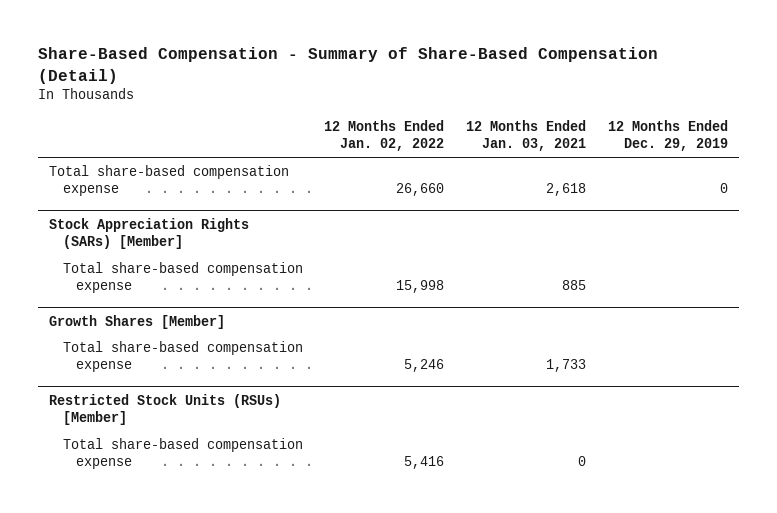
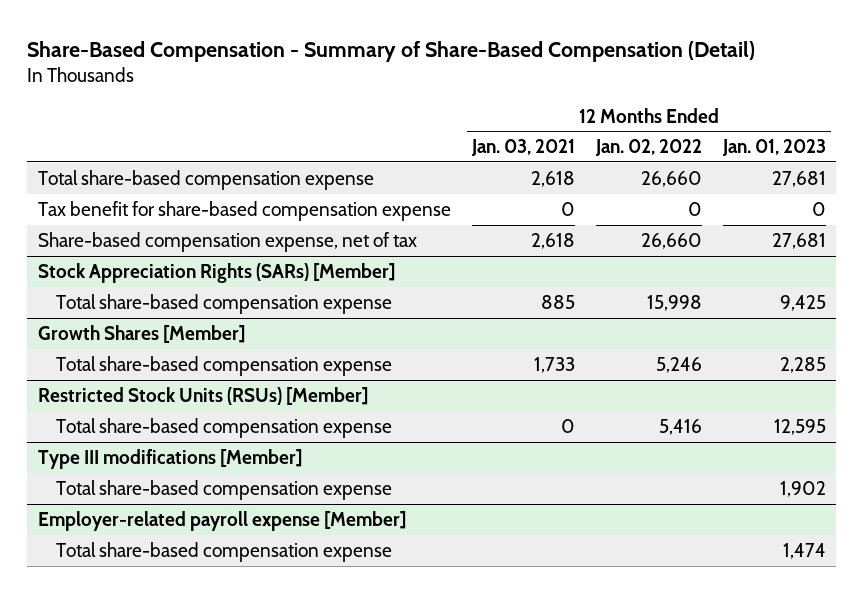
- | 12 Months Ended Jan. 02, 2022 | 12 Months Ended Jan. 03, 2021 | 12 Months Ended Dec. 29, 2019
+ | 12 Months Ended Jan. 03, 2021 | 12 Months Ended Jan. 02, 2022 | 12 Months Ended Jan. 01, 2023
+ Tax benefit for share-based compensation expense | 0 | 0 | 0
+ Share-based compensation expense, net of tax | 2,618 | 26,660 | 27,681
+ Type III modifications [Member]
+ Total share-based compensation expense | | | 1,902
+ Employer-related payroll expense [Member]
+ Total share-based compensation expense | | | 1,474

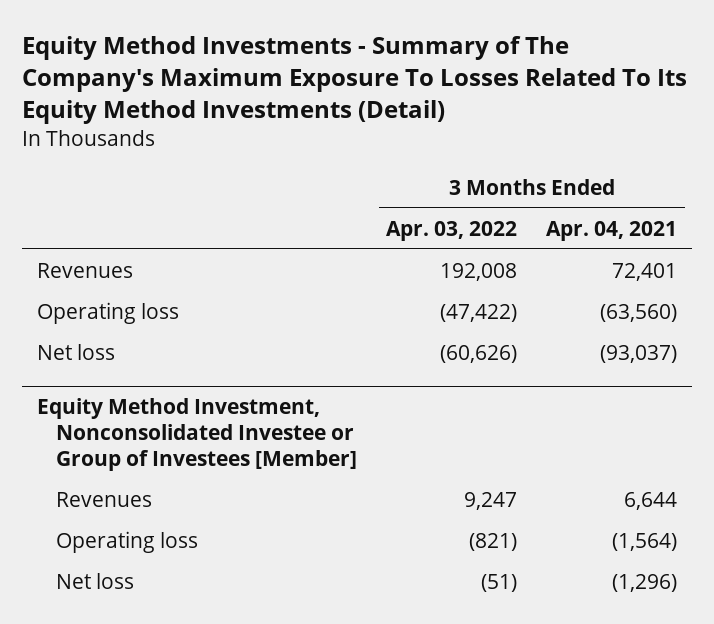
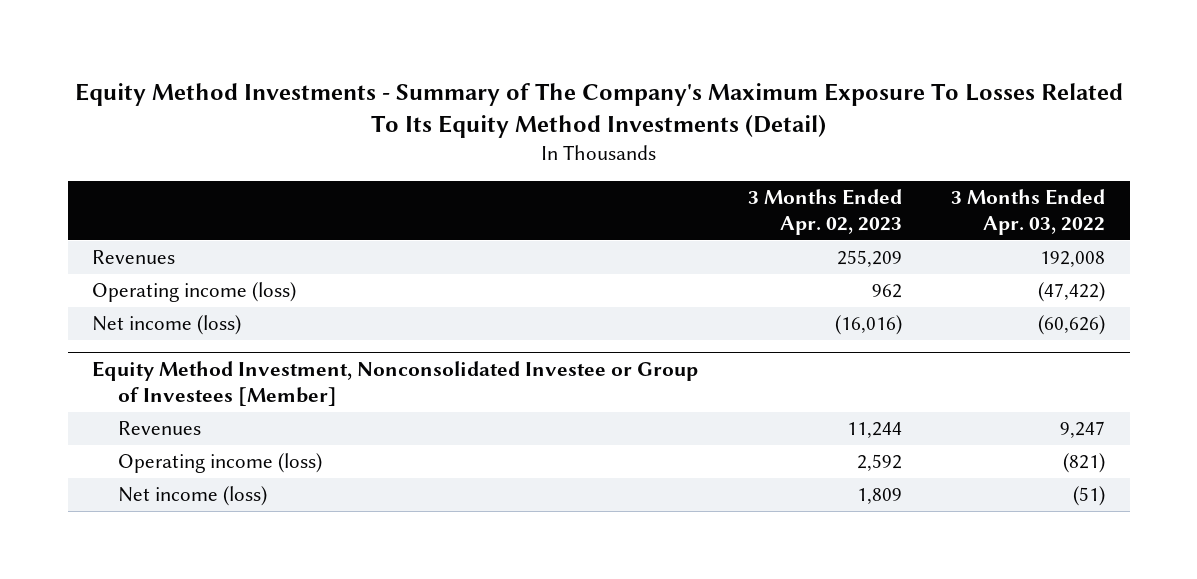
- | 3 Months Ended Apr. 03, 2022 | 3 Months Ended Apr. 04, 2021
+ | 3 Months Ended Apr. 02, 2023 | 3 Months Ended Apr. 03, 2022
- Operating loss | (47,422) | (63,560)
- Net loss | (60,626) | (93,037)
+ Operating income (loss) | 962 | (47,422)
+ Net income (loss) | (16,016) | (60,626)
@ Equity Method Investment, Nonconsolidated Investee or Group of Investees [Member]
- Operating loss | (821) | (1,564)
- Net loss | (51) | (1,296)
+ Operating income (loss) | 2,592 | (821)
+ Net income (loss) | 1,809 | (51)

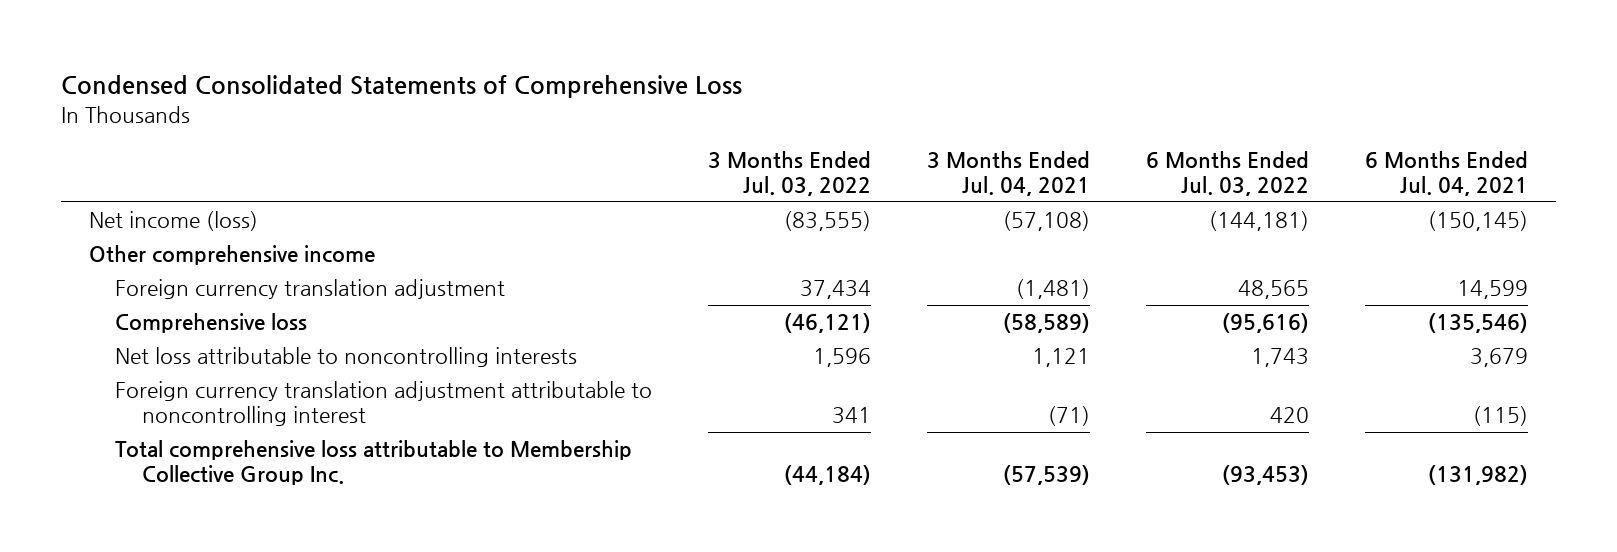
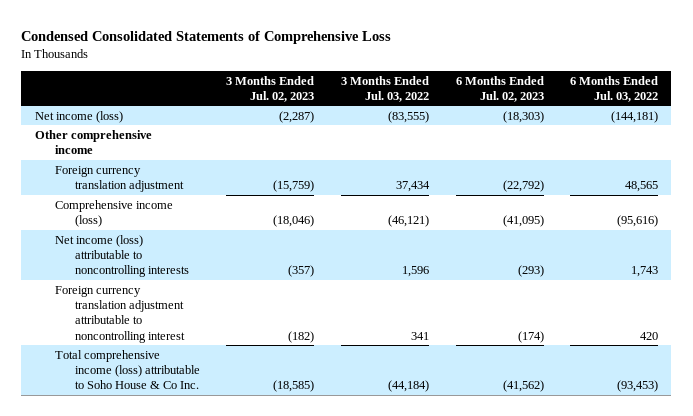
- | 3 Months Ended Jul. 03, 2022 | 3 Months Ended Jul. 04, 2021 | 6 Months Ended Jul. 03, 2022 | 6 Months Ended Jul. 04, 2021
+ | 3 Months Ended Jul. 02, 2023 | 3 Months Ended Jul. 03, 2022 | 6 Months Ended Jul. 02, 2023 | 6 Months Ended Jul. 03, 2022
- Comprehensive loss | (46,121) | (58,589) | (95,616) | (135,546)
- Net loss attributable to noncontrolling interests | 1,596 | 1,121 | 1,743 | 3,679
+ Comprehensive income (loss) | (18,046) | (46,121) | (41,095) | (95,616)
+ Net income (loss) attributable to noncontrolling interests | (357) | 1,596 | (293) | 1,743
- Total comprehensive loss attributable to Membership Collective Group Inc. | (44,184) | (57,539) | (93,453) | (131,982)
+ Total comprehensive income (loss) attributable to Soho House & Co Inc. | (18,585) | (44,184) | (41,562) | (93,453)

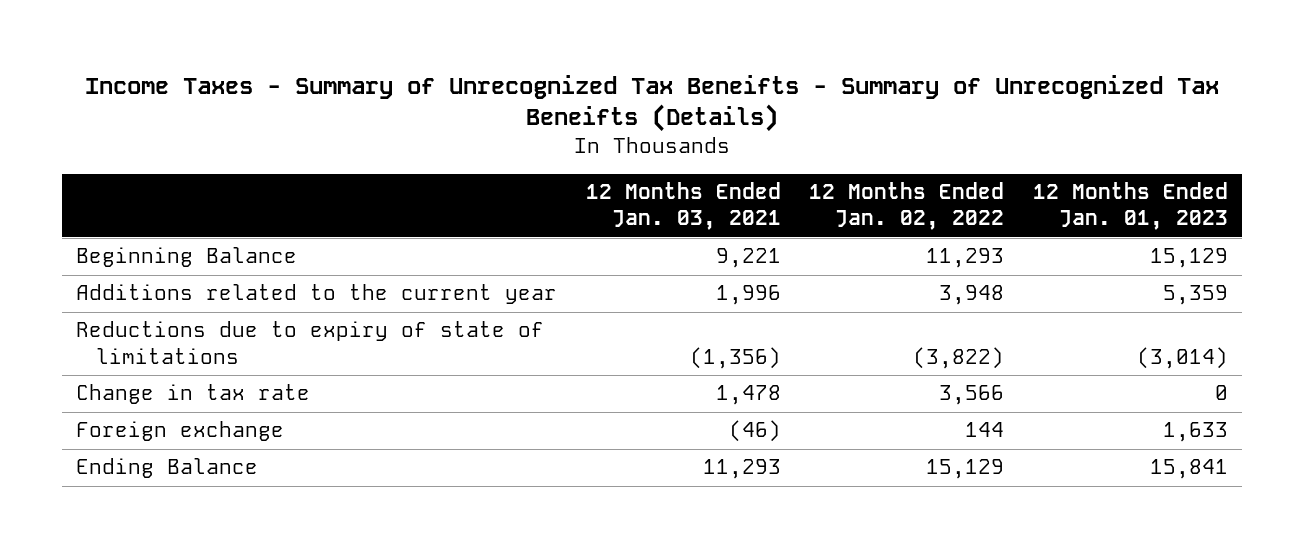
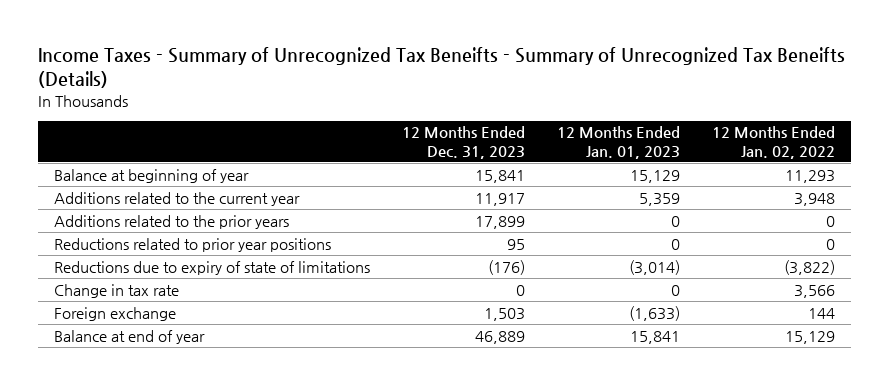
- | 12 Months Ended Jan. 03, 2021 | 12 Months Ended Jan. 02, 2022 | 12 Months Ended Jan. 01, 2023
+ | 12 Months Ended Dec. 31, 2023 | 12 Months Ended Jan. 01, 2023 | 12 Months Ended Jan. 02, 2022
- Beginning Balance | 9,221 | 11,293 | 15,129
+ Balance at beginning of year | 15,841 | 15,129 | 11,293
+ Additions related to the prior years | 17,899 | 0 | 0
+ Reductions related to prior year positions | 95 | 0 | 0
- Foreign exchange | (46) | 144 | 1,633
- Ending Balance | 11,293 | 15,129 | 15,841
+ Foreign exchange | 1,503 | (1,633) | 144
+ Balance at end of year | 46,889 | 15,841 | 15,129

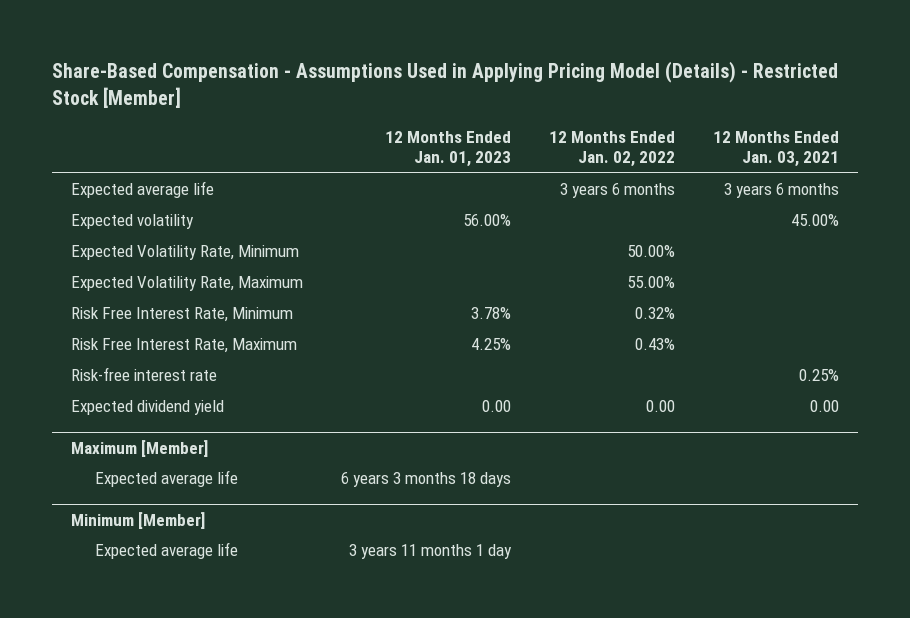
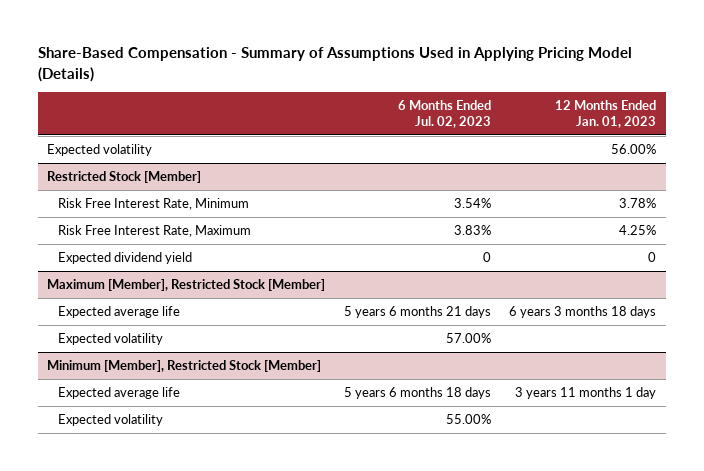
- Share-Based Compensation - Assumptions Used in Applying Pricing Model (Details) - Restricted Stock [Member]
+ Share-Based Compensation - Summary of Assumptions Used in Applying Pricing Model (Details)
- | 12 Months Ended Jan. 01, 2023 | 12 Months Ended Jan. 02, 2022 | 12 Months Ended Jan. 03, 2021
+ | 6 Months Ended Jul. 02, 2023 | 12 Months Ended Jan. 01, 2023
- Expected average life | | 3 years 6 months | 3 years 6 months
- Expected Volatility Rate, Minimum | | 50.00% |
- Expected Volatility Rate, Maximum | | 55.00% |
+ Restricted Stock [Member]
- Risk-free interest rate | | | 0.25%
- Expected dividend yield | 0.00 | 0.00 | 0.00
- Maximum [Member]
+ Expected dividend yield | 0 | 0
+ Maximum [Member], Restricted Stock [Member]
- Minimum [Member]
+ Expected volatility | 57.00% |
+ Minimum [Member], Restricted Stock [Member]
+ Expected volatility | 55.00% |

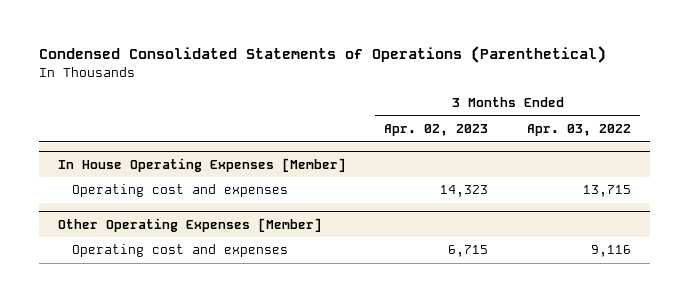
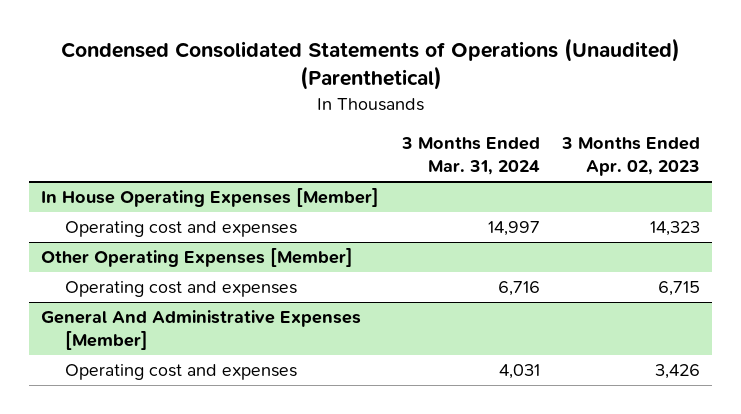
- Condensed Consolidated Statements of Operations (Parenthetical)
+ Condensed Consolidated Statements of Operations (Unaudited) (Parenthetical)
- | 3 Months Ended Apr. 02, 2023 | 3 Months Ended Apr. 03, 2022
+ | 3 Months Ended Mar. 31, 2024 | 3 Months Ended Apr. 02, 2023
+ General And Administrative Expenses [Member]
+ Operating cost and expenses | 4,031 | 3,426

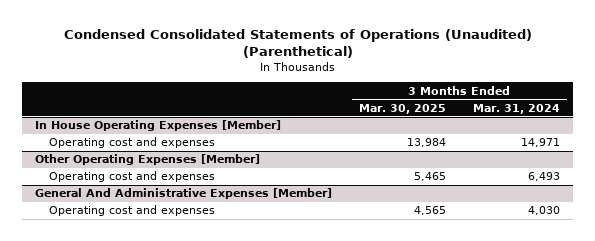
- | 3 Months Ended Mar. 31, 2024 | 3 Months Ended Apr. 02, 2023
+ | 3 Months Ended Mar. 30, 2025 | 3 Months Ended Mar. 31, 2024
@ In House Operating Expenses [Member]
- Operating cost and expenses | 14,997 | 14,323
+ Operating cost and expenses | 13,984 | 14,971
@ Other Operating Expenses [Member]
- Operating cost and expenses | 6,716 | 6,715
+ Operating cost and expenses | 5,465 | 6,493
@ General And Administrative Expenses [Member]
- Operating cost and expenses | 4,031 | 3,426
+ Operating cost and expenses | 4,565 | 4,030

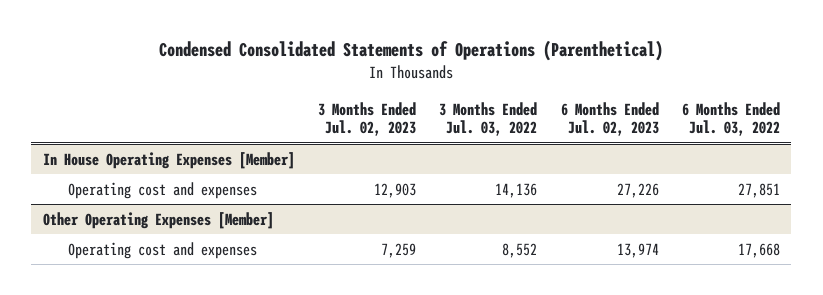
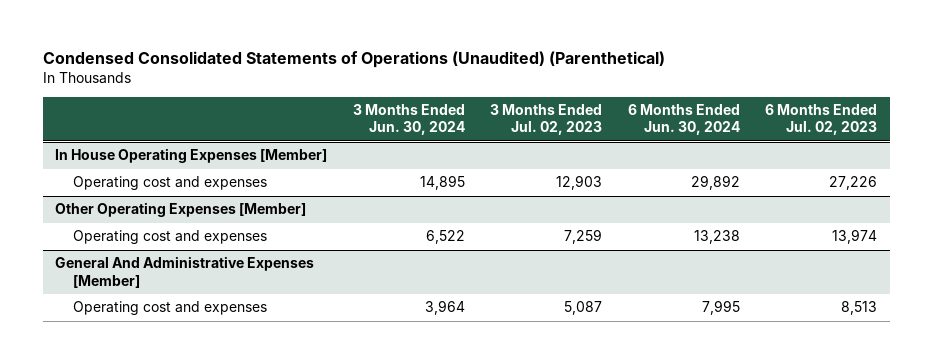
- Condensed Consolidated Statements of Operations (Parenthetical)
+ Condensed Consolidated Statements of Operations (Unaudited) (Parenthetical)
- | 3 Months Ended Jul. 02, 2023 | 3 Months Ended Jul. 03, 2022 | 6 Months Ended Jul. 02, 2023 | 6 Months Ended Jul. 03, 2022
+ | 3 Months Ended Jun. 30, 2024 | 3 Months Ended Jul. 02, 2023 | 6 Months Ended Jun. 30, 2024 | 6 Months Ended Jul. 02, 2023
+ General And Administrative Expenses [Member]
+ Operating cost and expenses | 3,964 | 5,087 | 7,995 | 8,513

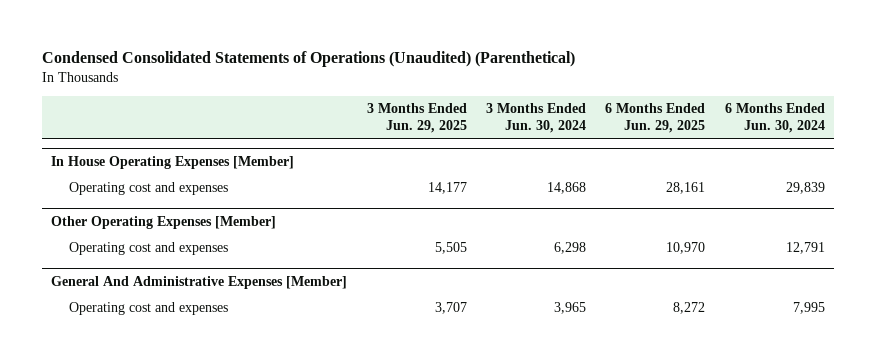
- | 3 Months Ended Jun. 30, 2024 | 3 Months Ended Jul. 02, 2023 | 6 Months Ended Jun. 30, 2024 | 6 Months Ended Jul. 02, 2023
+ | 3 Months Ended Jun. 29, 2025 | 3 Months Ended Jun. 30, 2024 | 6 Months Ended Jun. 29, 2025 | 6 Months Ended Jun. 30, 2024
@ In House Operating Expenses [Member]
- Operating cost and expenses | 14,895 | 12,903 | 29,892 | 27,226
+ Operating cost and expenses | 14,177 | 14,868 | 28,161 | 29,839
@ Other Operating Expenses [Member]
- Operating cost and expenses | 6,522 | 7,259 | 13,238 | 13,974
+ Operating cost and expenses | 5,505 | 6,298 | 10,970 | 12,791
@ General And Administrative Expenses [Member]
- Operating cost and expenses | 3,964 | 5,087 | 7,995 | 8,513
+ Operating cost and expenses | 3,707 | 3,965 | 8,272 | 7,995

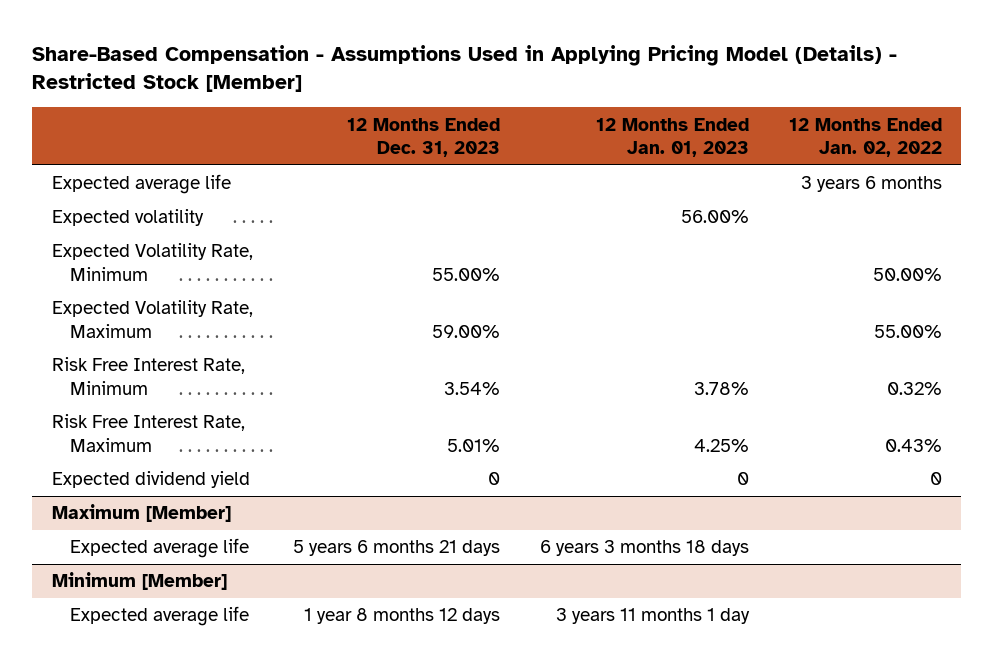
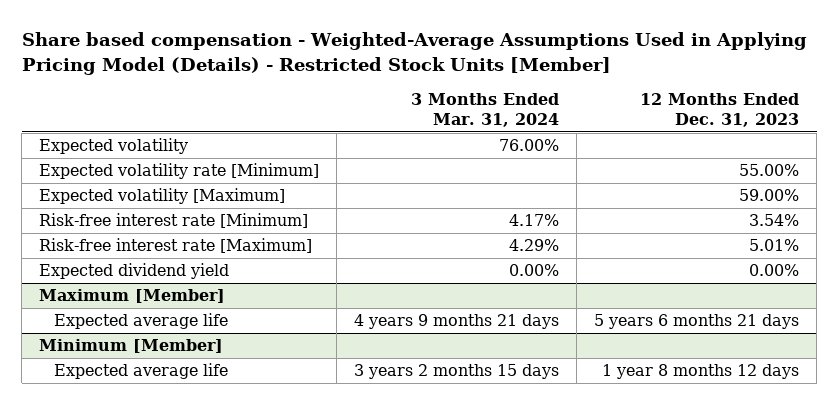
- Share-Based Compensation - Assumptions Used in Applying Pricing Model (Details) - Restricted Stock [Member]
+ Share based compensation - Weighted-Average Assumptions Used in Applying Pricing Model (Details) - Restricted Stock Units [Member]
- | 12 Months Ended Dec. 31, 2023 | 12 Months Ended Jan. 01, 2023 | 12 Months Ended Jan. 02, 2022
+ | 3 Months Ended Mar. 31, 2024 | 12 Months Ended Dec. 31, 2023
- Expected average life | | | 3 years 6 months
- Expected Volatility Rate, Minimum | 55.00% | | 50.00%
- Expected Volatility Rate, Maximum | 59.00% | | 55.00%
- Risk Free Interest Rate, Minimum | 3.54% | 3.78% | 0.32%
- Risk Free Interest Rate, Maximum | 5.01% | 4.25% | 0.43%
- Expected dividend yield | 0 | 0 | 0
+ Expected volatility rate [Minimum] | | 55.00%
+ Expected volatility [Maximum] | | 59.00%
+ Risk-free interest rate [Minimum] | 4.17% | 3.54%
+ Risk-free interest rate [Maximum] | 4.29% | 5.01%
+ Expected dividend yield | 0.00% | 0.00%

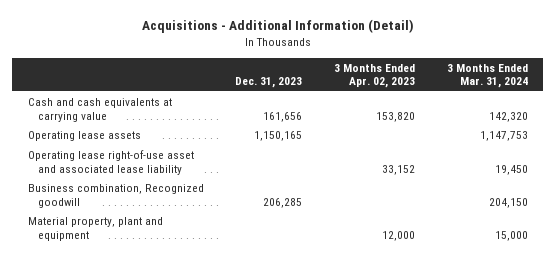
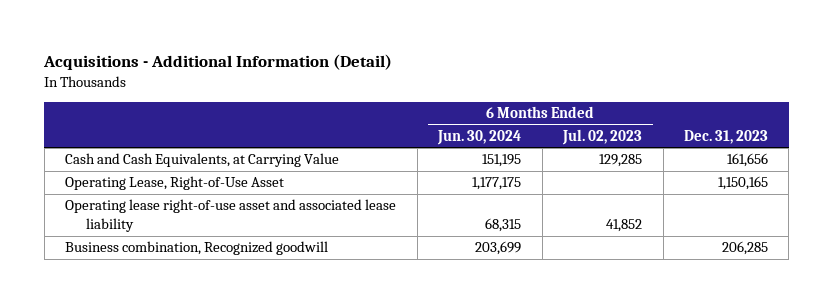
- | Dec. 31, 2023 | 3 Months Ended Apr. 02, 2023 | 3 Months Ended Mar. 31, 2024
+ | 6 Months Ended Jun. 30, 2024 | 6 Months Ended Jul. 02, 2023 | Dec. 31, 2023
- Cash and cash equivalents at carrying value | 161,656 | 153,820 | 142,320
- Operating lease assets | 1,150,165 | | 1,147,753
+ Cash and Cash Equivalents, at Carrying Value | 151,195 | 129,285 | 161,656
+ Operating Lease, Right-of-Use Asset | 1,177,175 | | 1,150,165
- Material property, plant and equipment | | 12,000 | 15,000

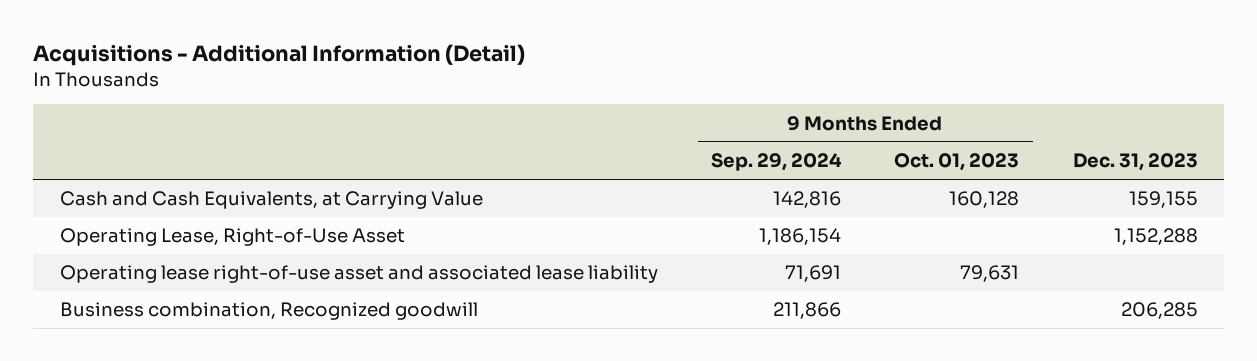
- | 6 Months Ended Jun. 30, 2024 | 6 Months Ended Jul. 02, 2023 | Dec. 31, 2023
+ | 9 Months Ended Sep. 29, 2024 | 9 Months Ended Oct. 01, 2023 | Dec. 31, 2023
- Cash and Cash Equivalents, at Carrying Value | 151,195 | 129,285 | 161,656
- Operating Lease, Right-of-Use Asset | 1,177,175 | | 1,150,165
+ Cash and Cash Equivalents, at Carrying Value | 142,816 | 160,128 | 159,155
+ Operating Lease, Right-of-Use Asset | 1,186,154 | | 1,152,288

